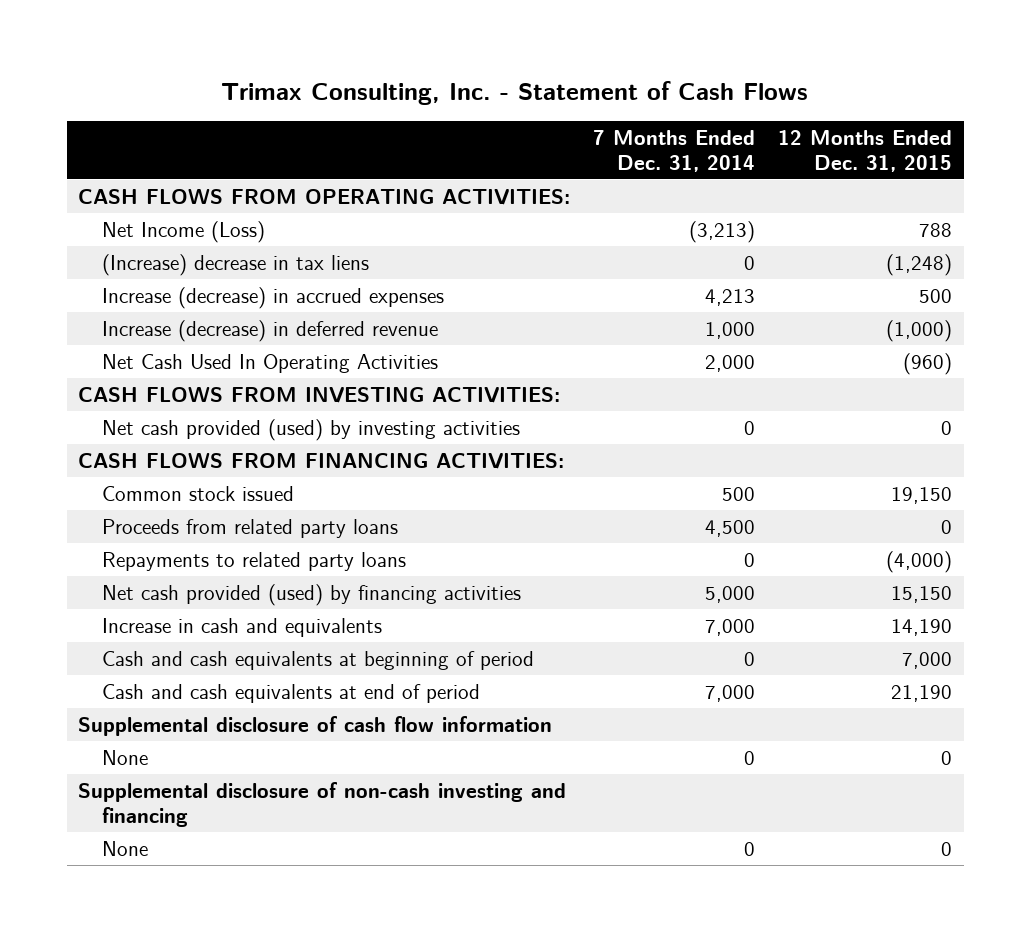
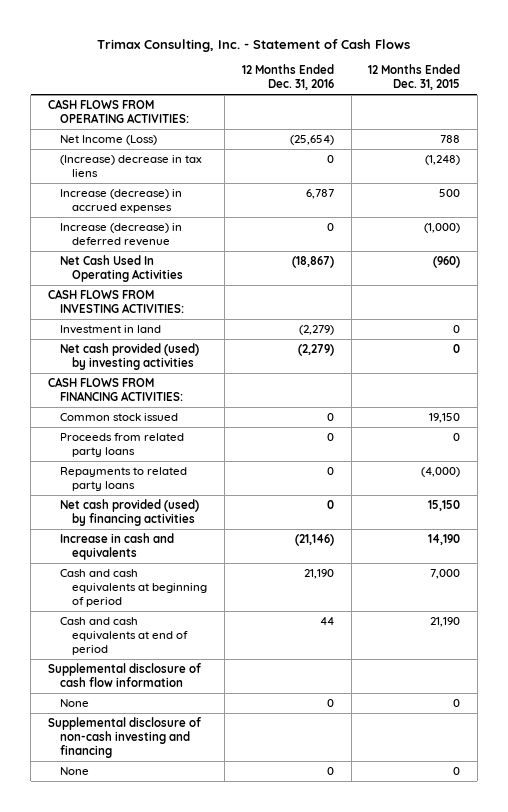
- | 7 Months Ended Dec. 31, 2014 | 12 Months Ended Dec. 31, 2015
+ | 12 Months Ended Dec. 31, 2016 | 12 Months Ended Dec. 31, 2015
+ Investment in land | (2,279) | 0

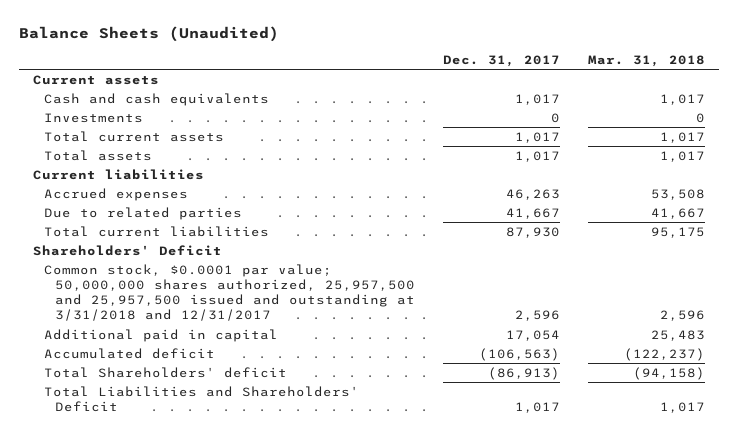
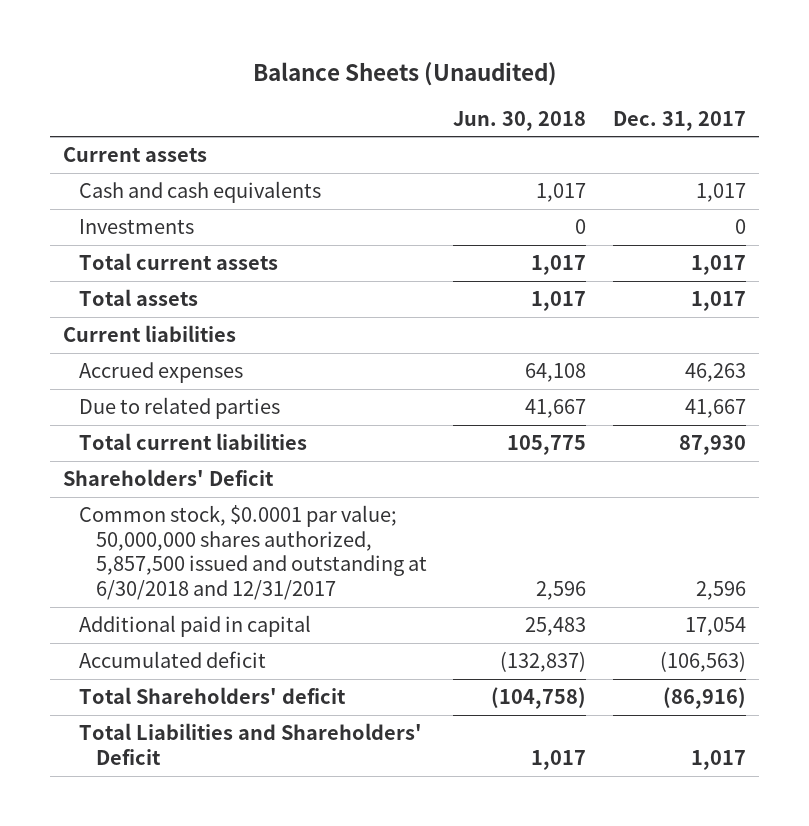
- | Dec. 31, 2017 | Mar. 31, 2018
+ | Jun. 30, 2018 | Dec. 31, 2017
- Common stock, $0.0001 par value; 50,000,000 shares authorized, 25,957,500 and 25,957,500 issued and outstanding at 3/31/2018 and 12/31/2017 | 2,596 | 2,596
+ Common stock, $0.0001 par value; 50,000,000 shares authorized, 5,857,500 issued and outstanding at 6/30/2018 and 12/31/2017 | 2,596 | 2,596
- Total Shareholders' deficit | (86,913) | (94,158)
+ Total Shareholders' deficit | (104,758) | (86,916)

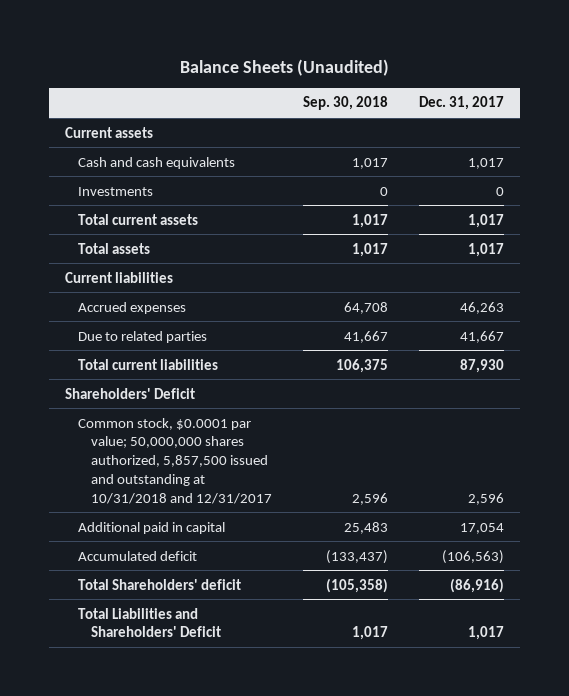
- | Jun. 30, 2018 | Dec. 31, 2017
+ | Sep. 30, 2018 | Dec. 31, 2017
- Common stock, $0.0001 par value; 50,000,000 shares authorized, 5,857,500 issued and outstanding at 6/30/2018 and 12/31/2017 | 2,596 | 2,596
+ Common stock, $0.0001 par value; 50,000,000 shares authorized, 5,857,500 issued and outstanding at 10/31/2018 and 12/31/2017 | 2,596 | 2,596

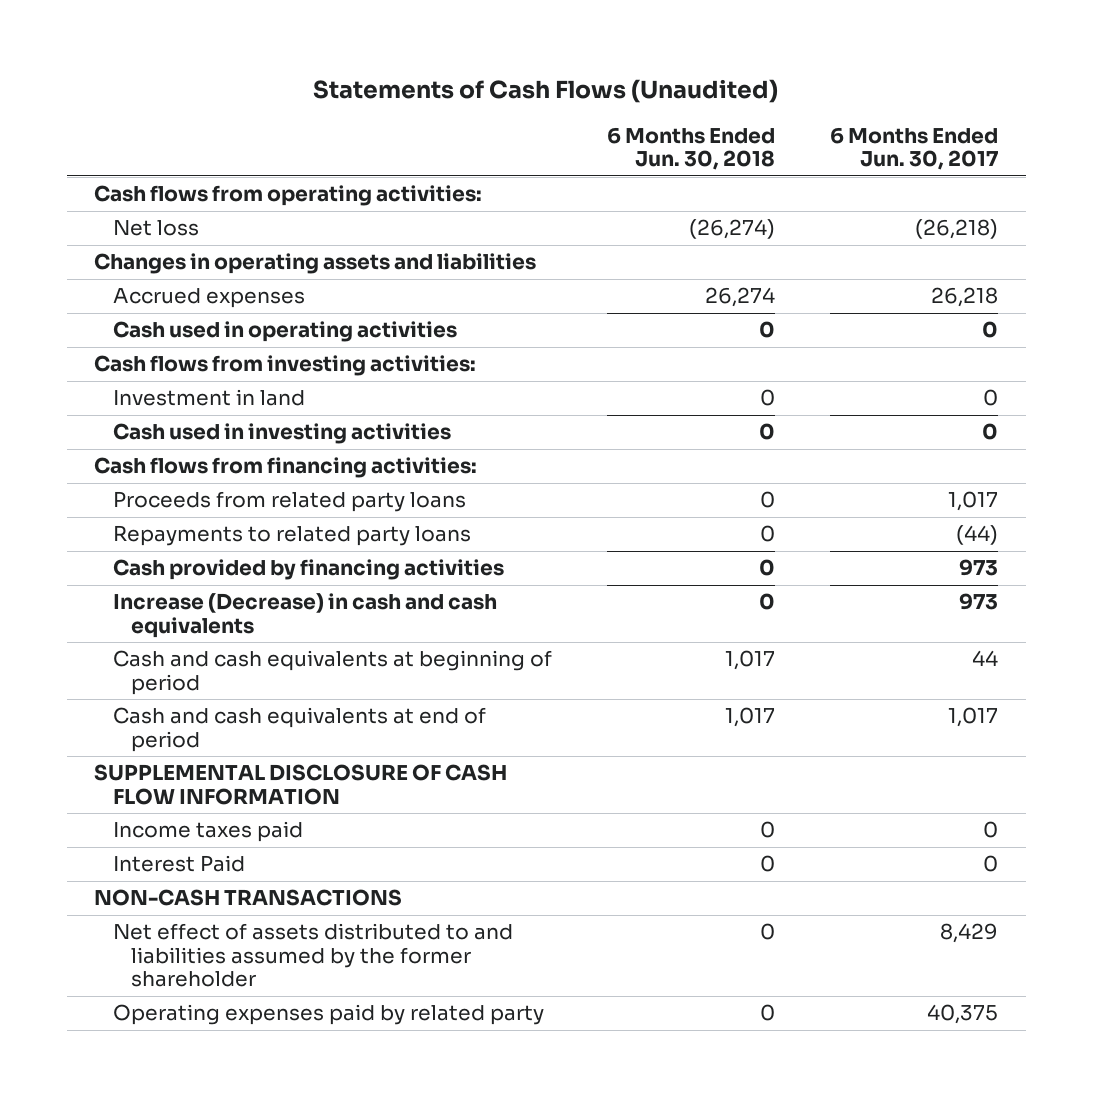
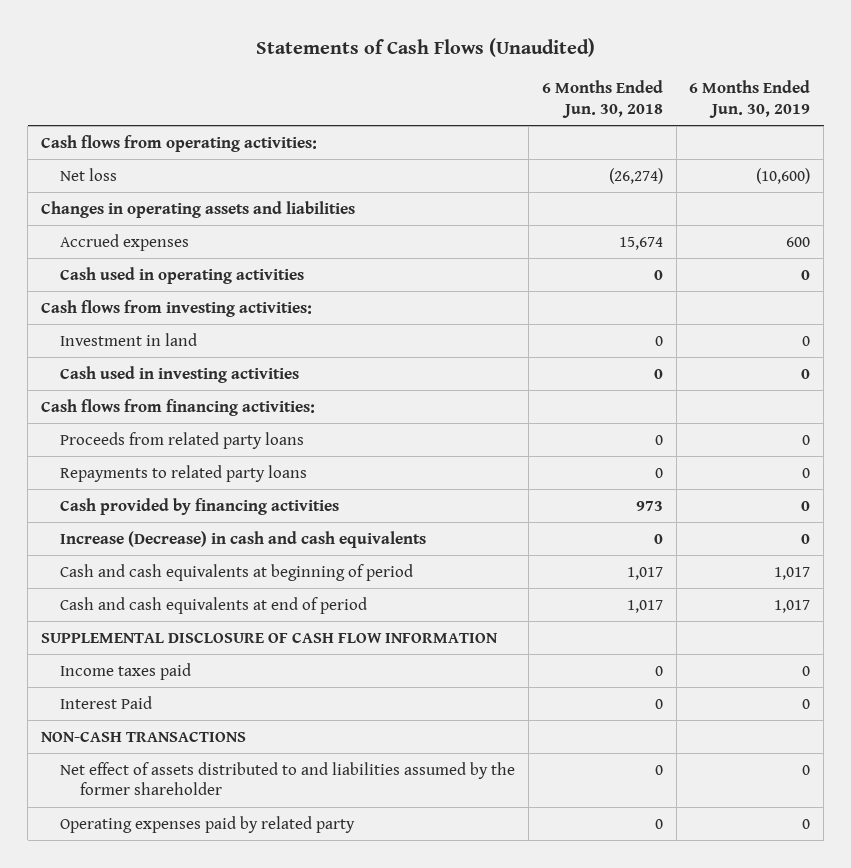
- | 6 Months Ended Jun. 30, 2018 | 6 Months Ended Jun. 30, 2017
+ | 6 Months Ended Jun. 30, 2018 | 6 Months Ended Jun. 30, 2019
- Accrued expenses | 26,274 | 26,218
+ Accrued expenses | 15,674 | 600
- Cash provided by financing activities | 0 | 973
+ Cash provided by financing activities | 973 | 0

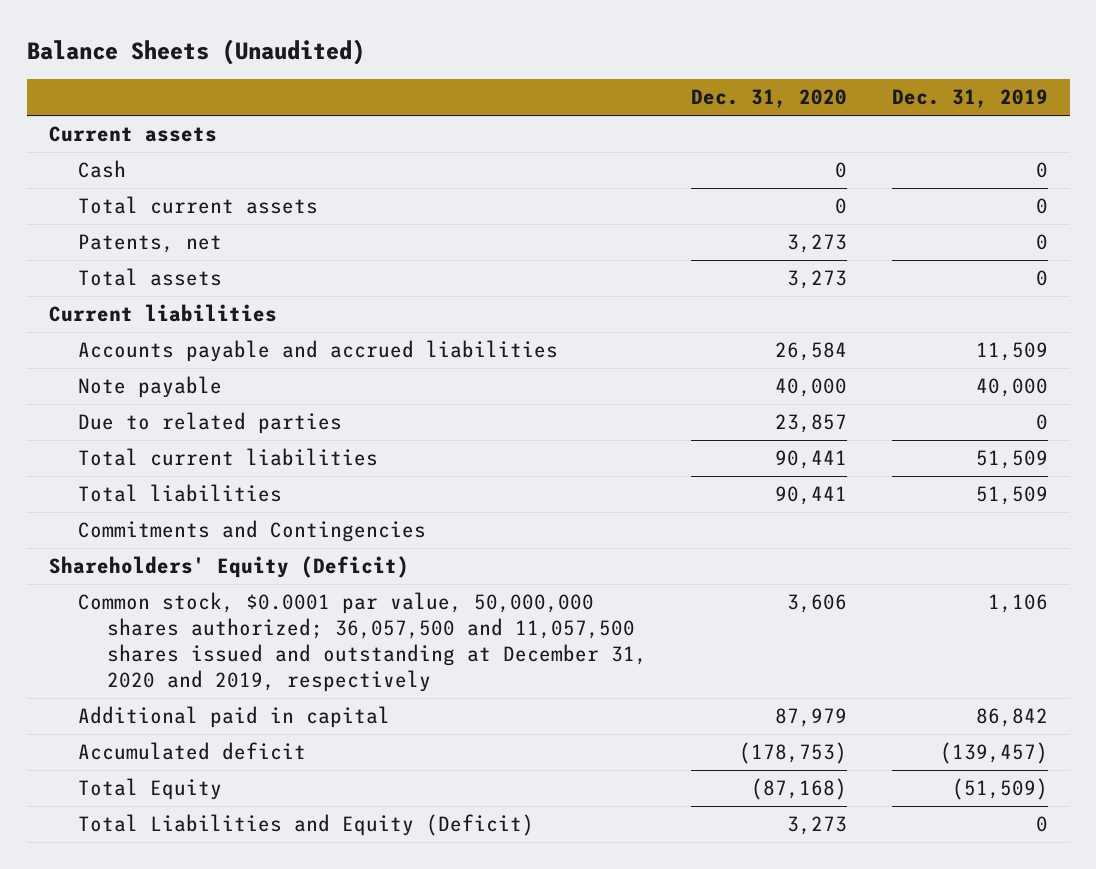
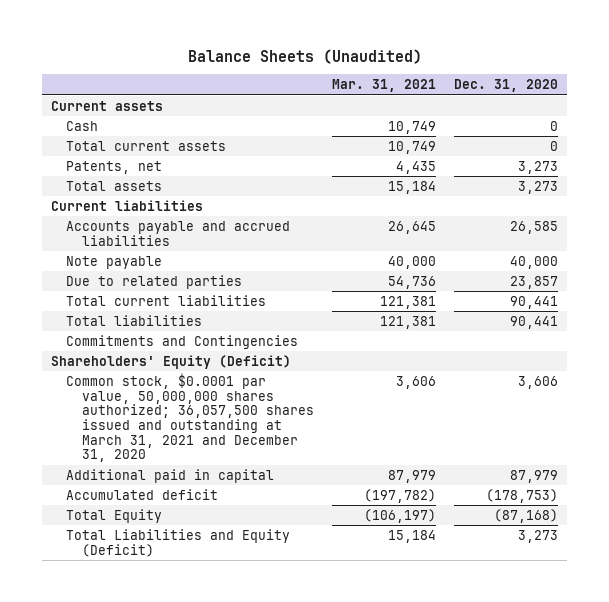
- | Dec. 31, 2020 | Dec. 31, 2019
+ | Mar. 31, 2021 | Dec. 31, 2020
- Accounts payable and accrued liabilities | 26,584 | 11,509
+ Accounts payable and accrued liabilities | 26,645 | 26,585
- Common stock, $0.0001 par value, 50,000,000 shares authorized; 36,057,500 and 11,057,500 shares issued and outstanding at December 31, 2020 and 2019, respectively | 3,606 | 1,106
+ Common stock, $0.0001 par value, 50,000,000 shares authorized; 36,057,500 shares issued and outstanding at March 31, 2021 and December 31, 2020 | 3,606 | 3,606

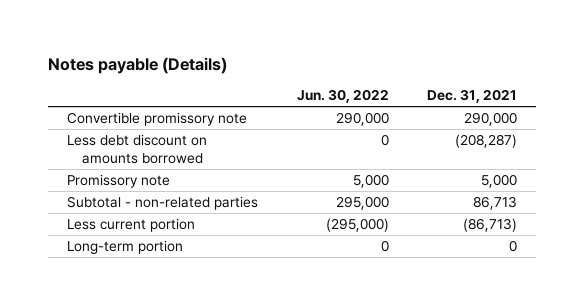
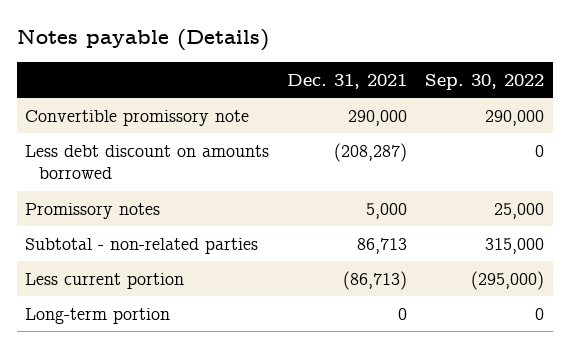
- | Jun. 30, 2022 | Dec. 31, 2021
+ | Dec. 31, 2021 | Sep. 30, 2022
- Promissory note | 5,000 | 5,000
+ Promissory notes | 5,000 | 25,000

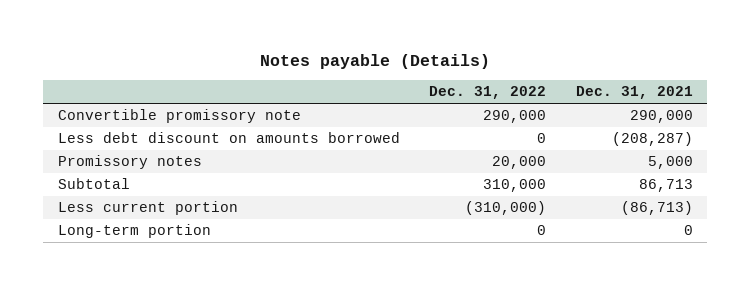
- | Dec. 31, 2021 | Sep. 30, 2022
+ | Dec. 31, 2022 | Dec. 31, 2021
- Subtotal - non-related parties | 86,713 | 315,000
+ Subtotal | 310,000 | 86,713

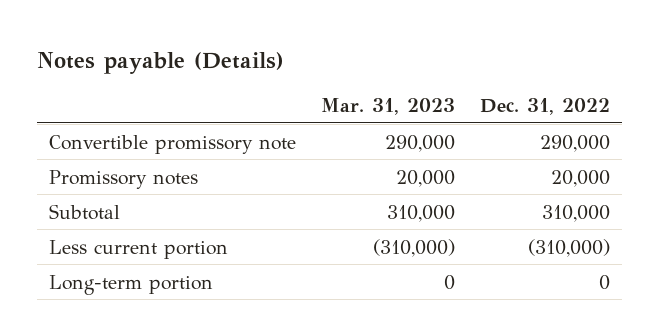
- | Dec. 31, 2022 | Dec. 31, 2021
+ | Mar. 31, 2023 | Dec. 31, 2022
- Less debt discount on amounts borrowed | 0 | (208,287)

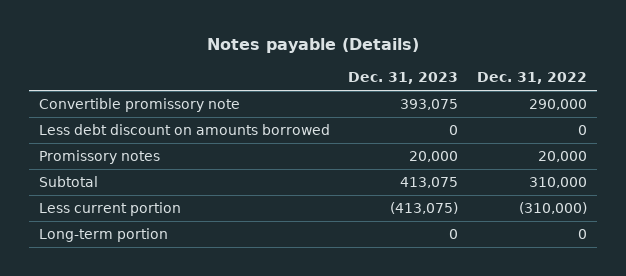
- | Mar. 31, 2023 | Dec. 31, 2022
+ | Dec. 31, 2023 | Dec. 31, 2022
+ Less debt discount on amounts borrowed | 0 | 0

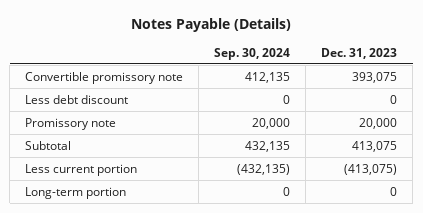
- Notes payable (Details)
+ Notes Payable (Details)
- | Dec. 31, 2023 | Dec. 31, 2022
+ | Sep. 30, 2024 | Dec. 31, 2023
- Less debt discount on amounts borrowed | 0 | 0
- Promissory notes | 20,000 | 20,000
+ Less debt discount | 0 | 0
+ Promissory note | 20,000 | 20,000

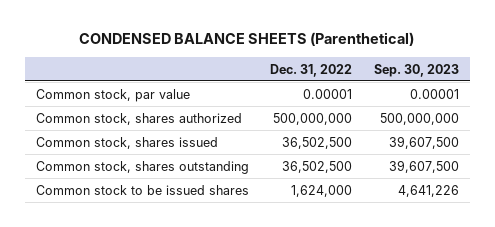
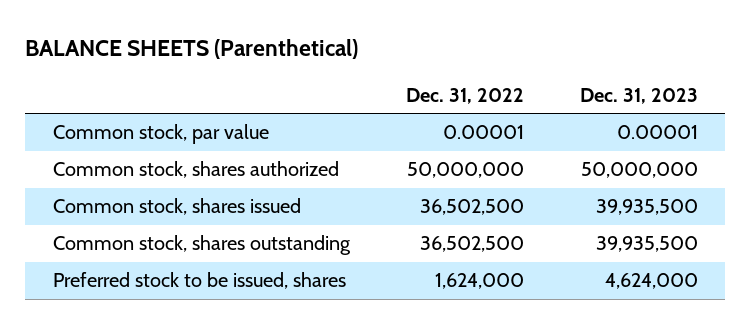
- CONDENSED BALANCE SHEETS (Parenthetical)
+ BALANCE SHEETS (Parenthetical)
- | Dec. 31, 2022 | Sep. 30, 2023
+ | Dec. 31, 2022 | Dec. 31, 2023
- Common stock, shares authorized | 500,000,000 | 500,000,000
+ Common stock, shares authorized | 50,000,000 | 50,000,000
- Common stock to be issued shares | 1,624,000 | 4,641,226
+ Preferred stock to be issued, shares | 1,624,000 | 4,624,000

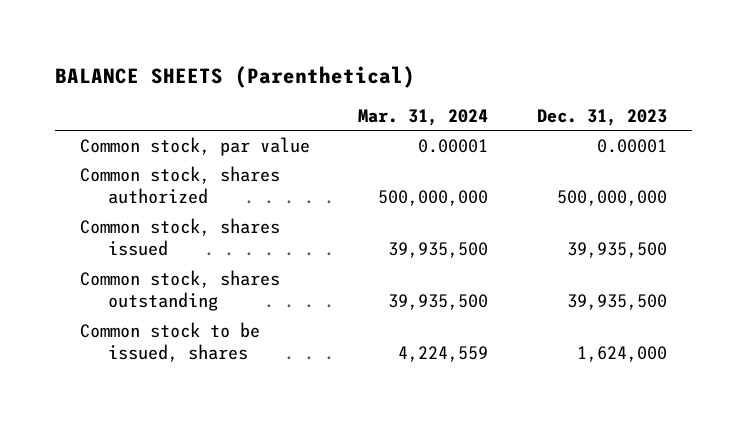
- | Dec. 31, 2022 | Dec. 31, 2023
+ | Mar. 31, 2024 | Dec. 31, 2023
- Common stock, shares authorized | 50,000,000 | 50,000,000
+ Common stock, shares authorized | 500,000,000 | 500,000,000
- Preferred stock to be issued, shares | 1,624,000 | 4,624,000
+ Common stock to be issued, shares | 4,224,559 | 1,624,000

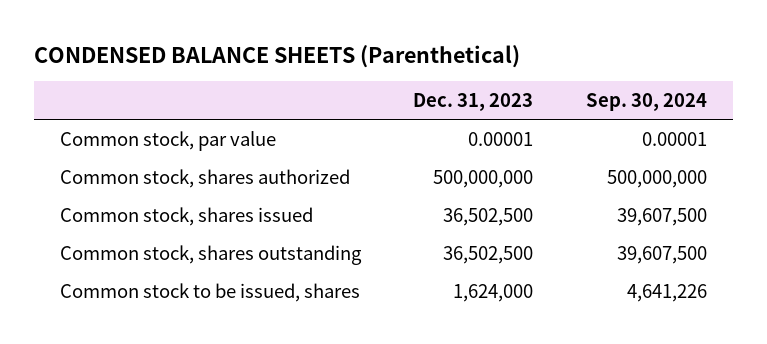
- BALANCE SHEETS (Parenthetical)
+ CONDENSED BALANCE SHEETS (Parenthetical)
- | Mar. 31, 2024 | Dec. 31, 2023
+ | Dec. 31, 2023 | Sep. 30, 2024
- Common stock, shares issued | 39,935,500 | 39,935,500
- Common stock, shares outstanding | 39,935,500 | 39,935,500
+ Common stock, shares issued | 36,502,500 | 39,607,500
+ Common stock, shares outstanding | 36,502,500 | 39,607,500

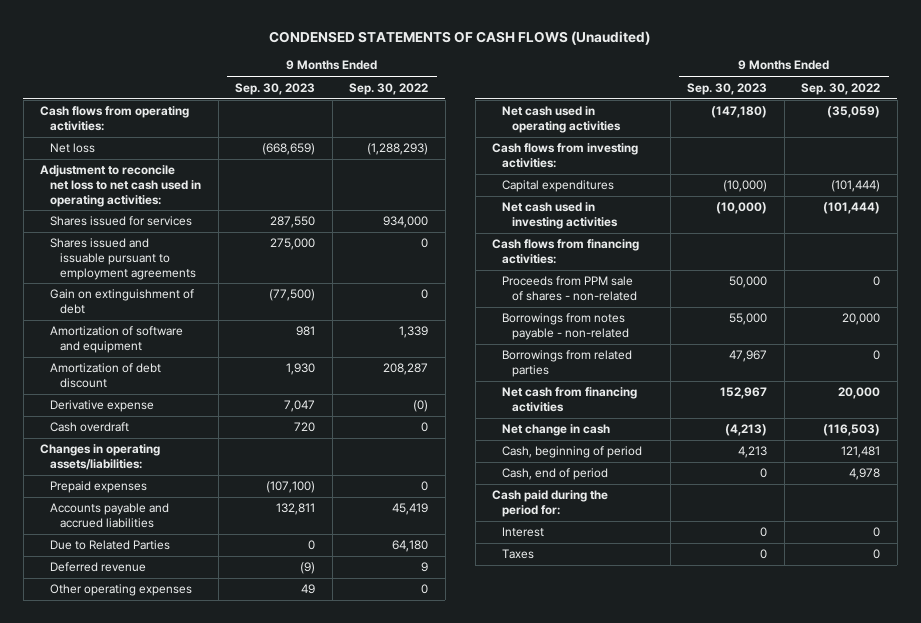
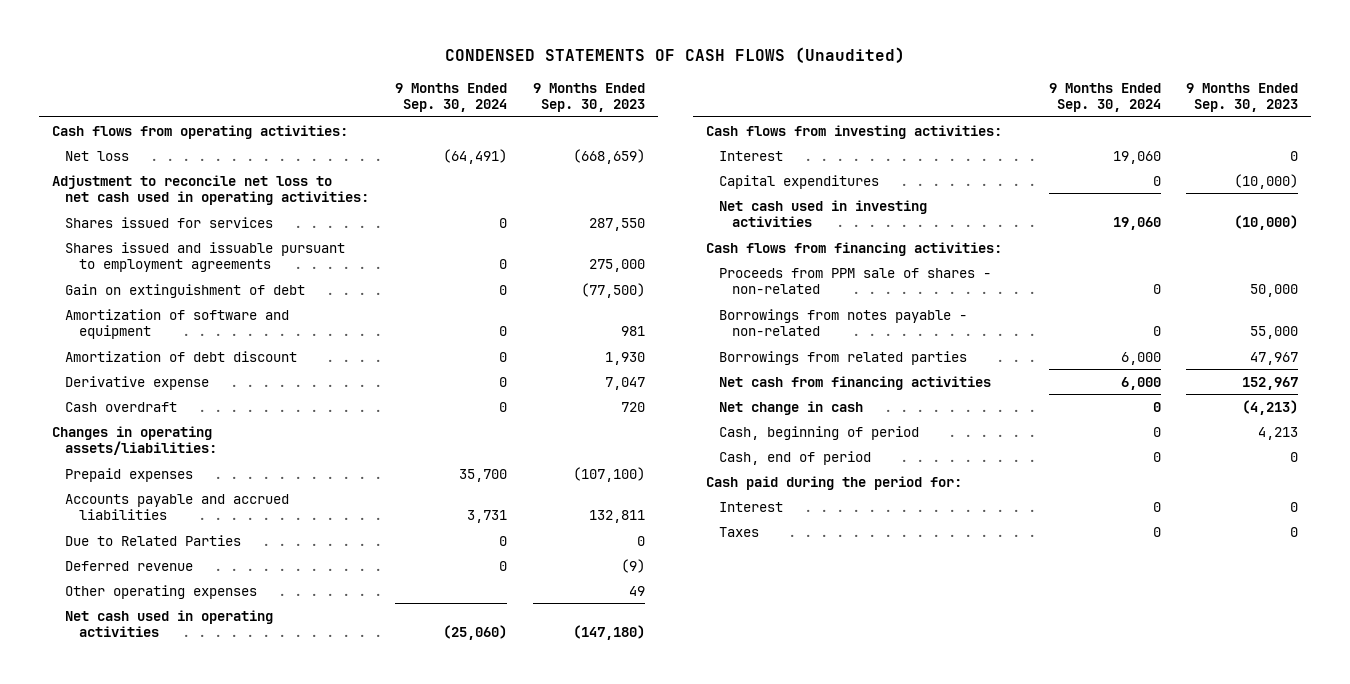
- | 9 Months Ended Sep. 30, 2023 | 9 Months Ended Sep. 30, 2022
+ | 9 Months Ended Sep. 30, 2024 | 9 Months Ended Sep. 30, 2023
+ Interest | 19,060 | 0

